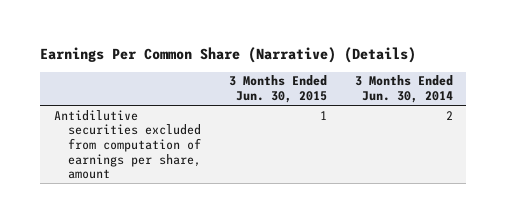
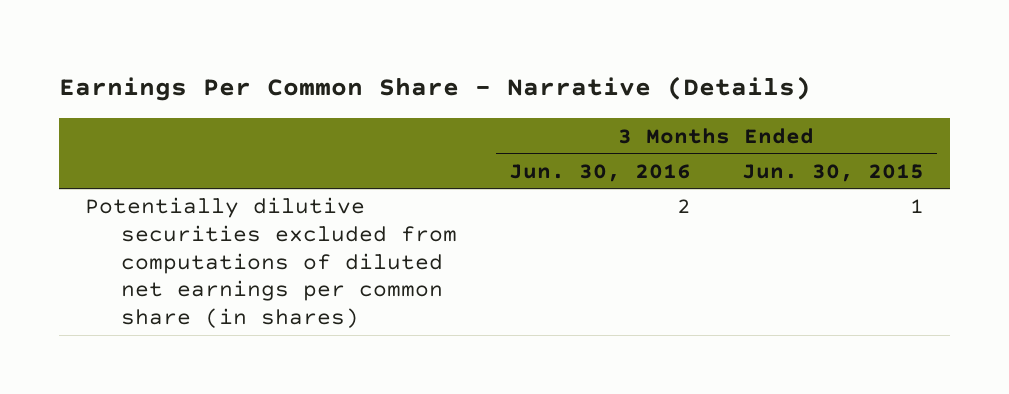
- Earnings Per Common Share (Narrative) (Details)
+ Earnings Per Common Share - Narrative (Details)
- | 3 Months Ended Jun. 30, 2015 | 3 Months Ended Jun. 30, 2014
+ | 3 Months Ended Jun. 30, 2016 | 3 Months Ended Jun. 30, 2015
- Antidilutive securities excluded from computation of earnings per share, amount | 1 | 2
+ Potentially dilutive securities excluded from computations of diluted net earnings per common share (in shares) | 2 | 1

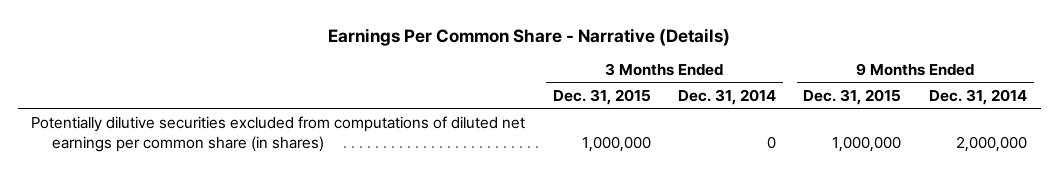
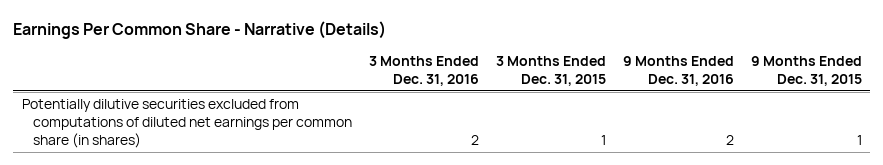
- | 3 Months Ended Dec. 31, 2015 | 3 Months Ended Dec. 31, 2014 | 9 Months Ended Dec. 31, 2015 | 9 Months Ended Dec. 31, 2014
+ | 3 Months Ended Dec. 31, 2016 | 3 Months Ended Dec. 31, 2015 | 9 Months Ended Dec. 31, 2016 | 9 Months Ended Dec. 31, 2015
- Potentially dilutive securities excluded from computations of diluted net earnings per common share (in shares) | 1,000,000 | 0 | 1,000,000 | 2,000,000
+ Potentially dilutive securities excluded from computations of diluted net earnings per common share (in shares) | 2 | 1 | 2 | 1

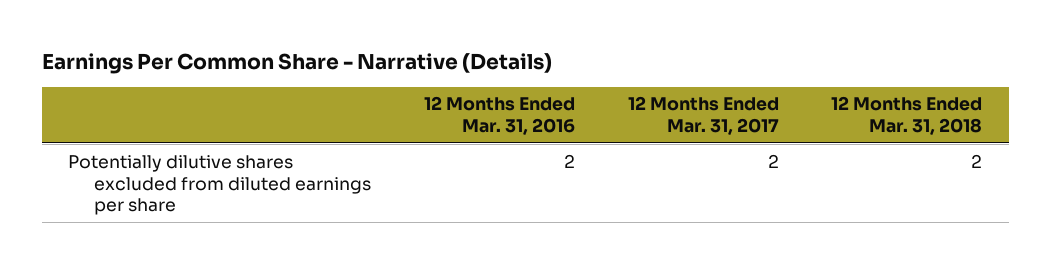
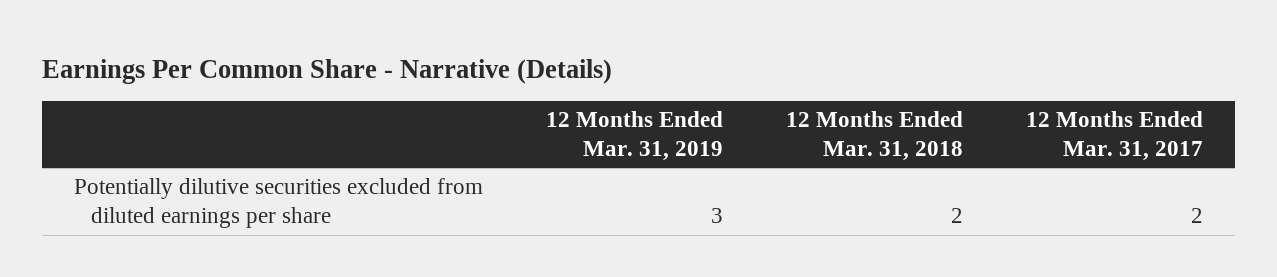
- | 12 Months Ended Mar. 31, 2016 | 12 Months Ended Mar. 31, 2017 | 12 Months Ended Mar. 31, 2018
+ | 12 Months Ended Mar. 31, 2019 | 12 Months Ended Mar. 31, 2018 | 12 Months Ended Mar. 31, 2017
- Potentially dilutive shares excluded from diluted earnings per share | 2 | 2 | 2
+ Potentially dilutive securities excluded from diluted earnings per share | 3 | 2 | 2

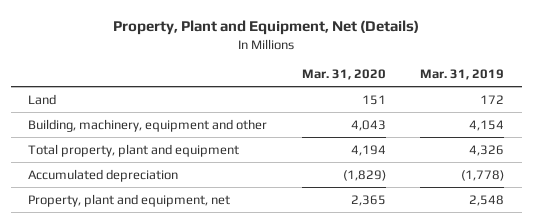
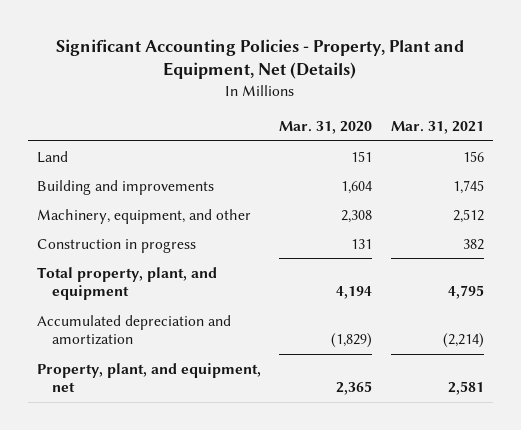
- Property, Plant and Equipment, Net (Details)
+ Significant Accounting Policies - Property, Plant and Equipment, Net (Details)
- | Mar. 31, 2020 | Mar. 31, 2019
+ | Mar. 31, 2020 | Mar. 31, 2021
- Building, machinery, equipment and other | 4,043 | 4,154
- Total property, plant and equipment | 4,194 | 4,326
- Accumulated depreciation | (1,829) | (1,778)
- Property, plant and equipment, net | 2,365 | 2,548
+ Building and improvements | 1,604 | 1,745
+ Machinery, equipment, and other | 2,308 | 2,512
+ Construction in progress | 131 | 382
+ Total property, plant, and equipment | 4,194 | 4,795
+ Accumulated depreciation and amortization | (1,829) | (2,214)
+ Property, plant, and equipment, net | 2,365 | 2,581

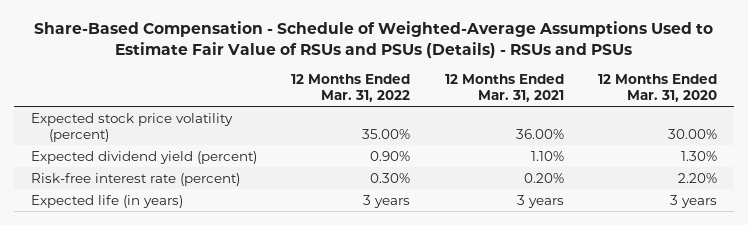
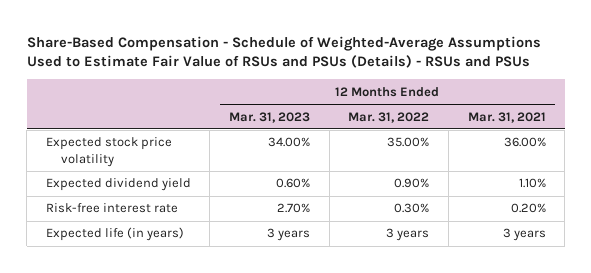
- | 12 Months Ended Mar. 31, 2022 | 12 Months Ended Mar. 31, 2021 | 12 Months Ended Mar. 31, 2020
+ | 12 Months Ended Mar. 31, 2023 | 12 Months Ended Mar. 31, 2022 | 12 Months Ended Mar. 31, 2021
- Expected stock price volatility (percent) | 35.00% | 36.00% | 30.00%
- Expected dividend yield (percent) | 0.90% | 1.10% | 1.30%
- Risk-free interest rate (percent) | 0.30% | 0.20% | 2.20%
+ Expected stock price volatility | 34.00% | 35.00% | 36.00%
+ Expected dividend yield | 0.60% | 0.90% | 1.10%
+ Risk-free interest rate | 2.70% | 0.30% | 0.20%

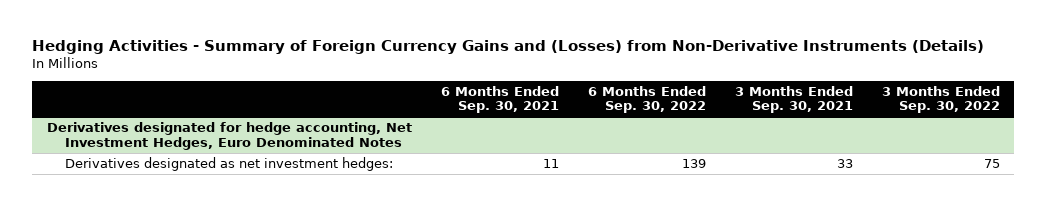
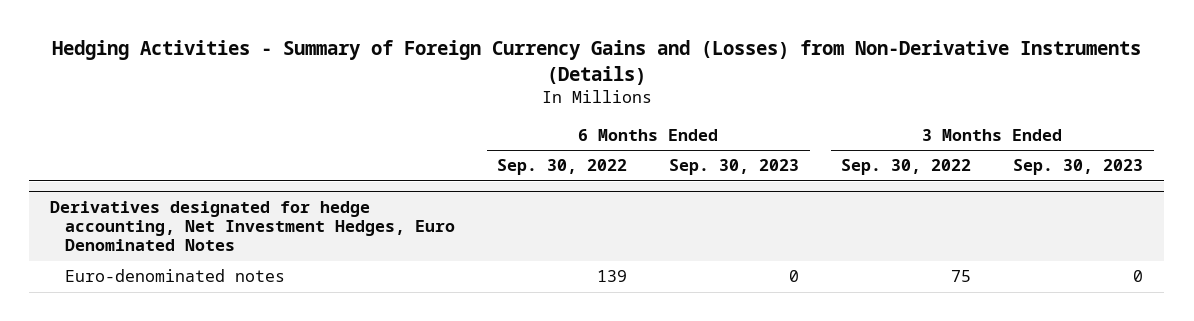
- | 6 Months Ended Sep. 30, 2021 | 6 Months Ended Sep. 30, 2022 | 3 Months Ended Sep. 30, 2021 | 3 Months Ended Sep. 30, 2022
+ | 6 Months Ended Sep. 30, 2022 | 6 Months Ended Sep. 30, 2023 | 3 Months Ended Sep. 30, 2022 | 3 Months Ended Sep. 30, 2023
@ Derivatives designated for hedge accounting, Net Investment Hedges, Euro Denominated Notes
- Derivatives designated as net investment hedges: | 11 | 139 | 33 | 75
+ Euro-denominated notes | 139 | 0 | 75 | 0

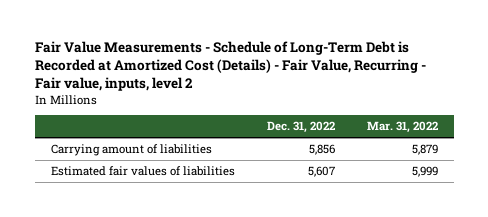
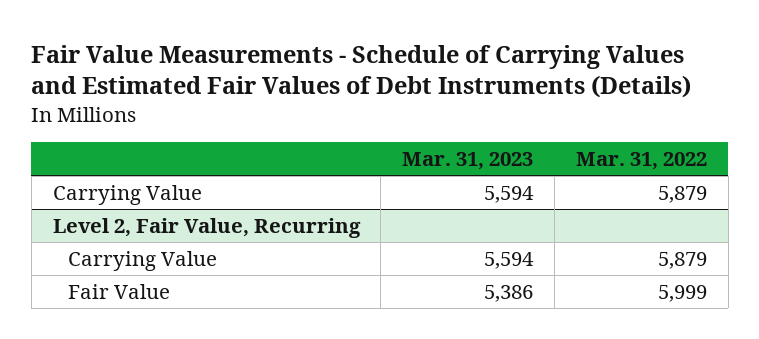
- Fair Value Measurements - Schedule of Long-Term Debt is Recorded at Amortized Cost (Details) - Fair Value, Recurring - Fair value, inputs, level 2
+ Fair Value Measurements - Schedule of Carrying Values and Estimated Fair Values of Debt Instruments (Details)
- | Dec. 31, 2022 | Mar. 31, 2022
+ | Mar. 31, 2023 | Mar. 31, 2022
- Carrying amount of liabilities | 5,856 | 5,879
- Estimated fair values of liabilities | 5,607 | 5,999
+ Carrying Value | 5,594 | 5,879
+ Level 2, Fair Value, Recurring
+ Carrying Value | 5,594 | 5,879
+ Fair Value | 5,386 | 5,999

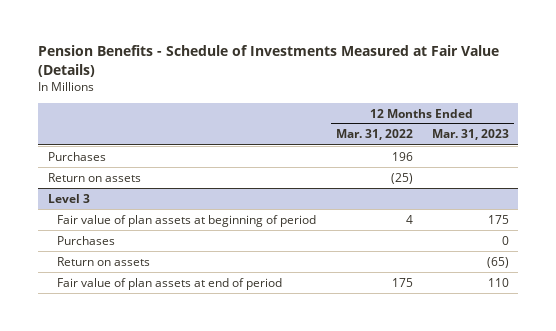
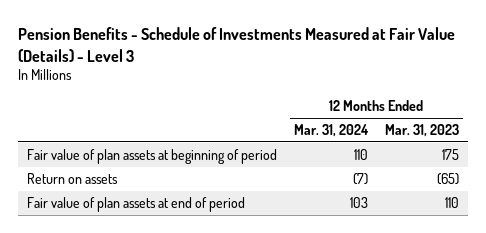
- Pension Benefits - Schedule of Investments Measured at Fair Value (Details)
+ Pension Benefits - Schedule of Investments Measured at Fair Value (Details) - Level 3
- | 12 Months Ended Mar. 31, 2022 | 12 Months Ended Mar. 31, 2023
+ | 12 Months Ended Mar. 31, 2024 | 12 Months Ended Mar. 31, 2023
- Purchases | 196 |
- Return on assets | (25) |
- Level 3
- Purchases | | 0

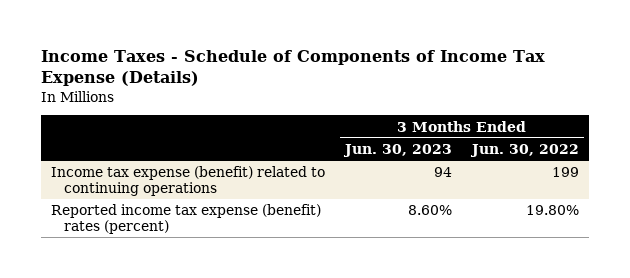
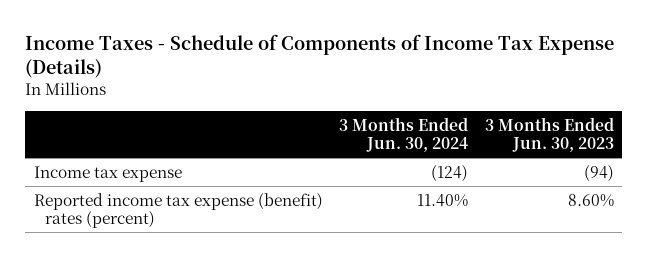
- | 3 Months Ended Jun. 30, 2023 | 3 Months Ended Jun. 30, 2022
+ | 3 Months Ended Jun. 30, 2024 | 3 Months Ended Jun. 30, 2023
- Income tax expense (benefit) related to continuing operations | 94 | 199
+ Income tax expense | (124) | (94)

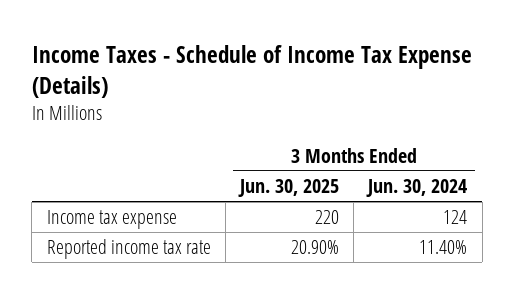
- Income Taxes - Schedule of Components of Income Tax Expense (Details)
+ Income Taxes - Schedule of Income Tax Expense (Details)
- | 3 Months Ended Jun. 30, 2024 | 3 Months Ended Jun. 30, 2023
+ | 3 Months Ended Jun. 30, 2025 | 3 Months Ended Jun. 30, 2024
- Income tax expense | (124) | (94)
- Reported income tax expense (benefit) rates (percent) | 11.40% | 8.60%
+ Income tax expense | 220 | 124
+ Reported income tax rate | 20.90% | 11.40%

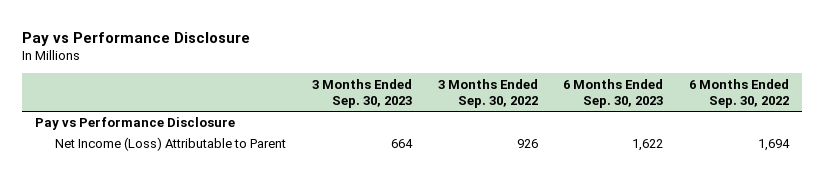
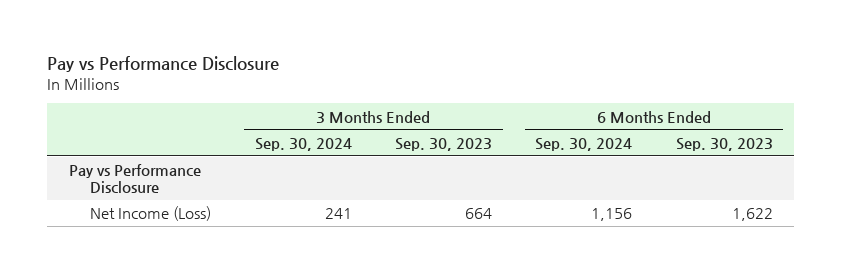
- | 3 Months Ended Sep. 30, 2023 | 3 Months Ended Sep. 30, 2022 | 6 Months Ended Sep. 30, 2023 | 6 Months Ended Sep. 30, 2022
+ | 3 Months Ended Sep. 30, 2024 | 3 Months Ended Sep. 30, 2023 | 6 Months Ended Sep. 30, 2024 | 6 Months Ended Sep. 30, 2023
- Net Income (Loss) Attributable to Parent | 664 | 926 | 1,622 | 1,694
+ Net Income (Loss) | 241 | 664 | 1,156 | 1,622

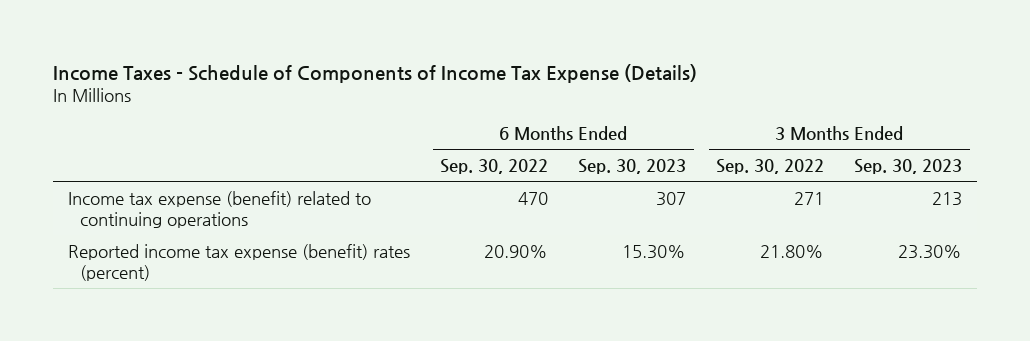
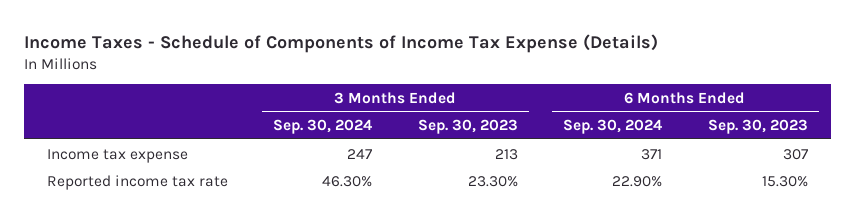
- | 6 Months Ended Sep. 30, 2022 | 6 Months Ended Sep. 30, 2023 | 3 Months Ended Sep. 30, 2022 | 3 Months Ended Sep. 30, 2023
+ | 3 Months Ended Sep. 30, 2024 | 3 Months Ended Sep. 30, 2023 | 6 Months Ended Sep. 30, 2024 | 6 Months Ended Sep. 30, 2023
- Income tax expense (benefit) related to continuing operations | 470 | 307 | 271 | 213
- Reported income tax expense (benefit) rates (percent) | 20.90% | 15.30% | 21.80% | 23.30%
+ Income tax expense | 247 | 213 | 371 | 307
+ Reported income tax rate | 46.30% | 23.30% | 22.90% | 15.30%

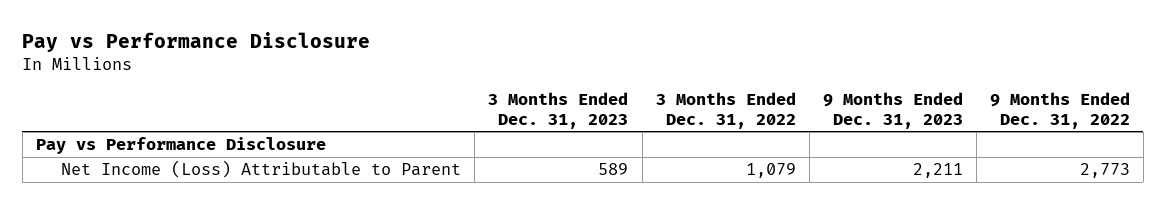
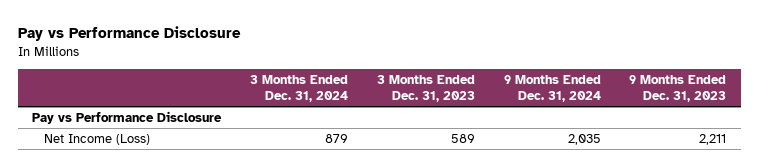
- | 3 Months Ended Dec. 31, 2023 | 3 Months Ended Dec. 31, 2022 | 9 Months Ended Dec. 31, 2023 | 9 Months Ended Dec. 31, 2022
+ | 3 Months Ended Dec. 31, 2024 | 3 Months Ended Dec. 31, 2023 | 9 Months Ended Dec. 31, 2024 | 9 Months Ended Dec. 31, 2023
- Net Income (Loss) Attributable to Parent | 589 | 1,079 | 2,211 | 2,773
+ Net Income (Loss) | 879 | 589 | 2,035 | 2,211

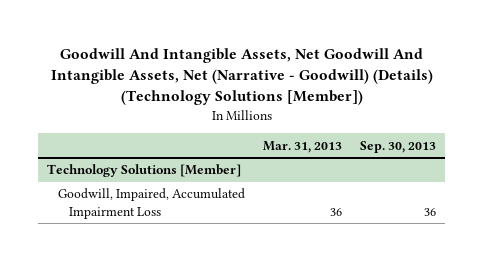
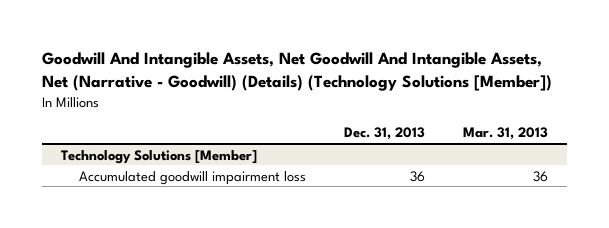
- | Mar. 31, 2013 | Sep. 30, 2013
+ | Dec. 31, 2013 | Mar. 31, 2013
@ Technology Solutions [Member]
- Goodwill, Impaired, Accumulated Impairment Loss | 36 | 36
+ Accumulated goodwill impairment loss | 36 | 36

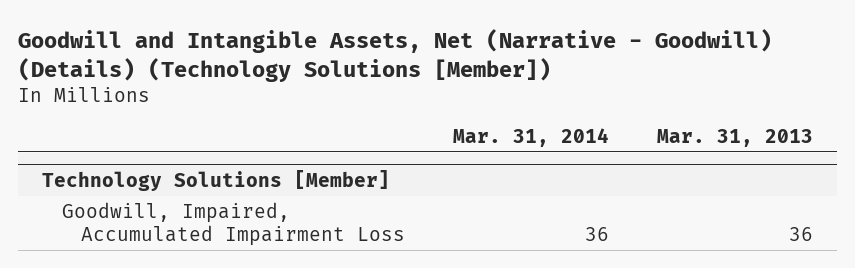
- Goodwill And Intangible Assets, Net Goodwill And Intangible Assets, Net (Narrative - Goodwill) (Details) (Technology Solutions [Member])
+ Goodwill and Intangible Assets, Net (Narrative - Goodwill) (Details) (Technology Solutions [Member])
- | Dec. 31, 2013 | Mar. 31, 2013
+ | Mar. 31, 2014 | Mar. 31, 2013
@ Technology Solutions [Member]
- Accumulated goodwill impairment loss | 36 | 36
+ Goodwill, Impaired, Accumulated Impairment Loss | 36 | 36

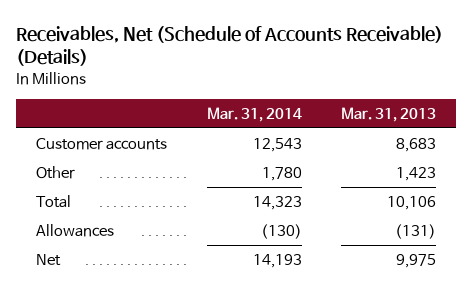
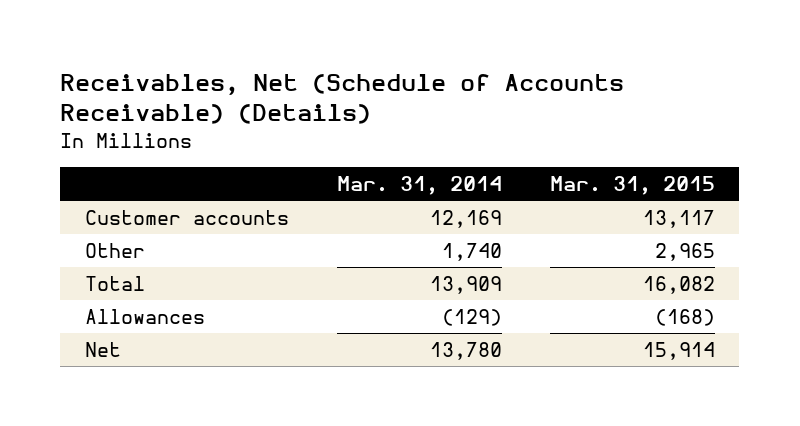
- | Mar. 31, 2014 | Mar. 31, 2013
+ | Mar. 31, 2014 | Mar. 31, 2015
- Customer accounts | 12,543 | 8,683
- Other | 1,780 | 1,423
- Total | 14,323 | 10,106
- Allowances | (130) | (131)
- Net | 14,193 | 9,975
+ Customer accounts | 12,169 | 13,117
+ Other | 1,740 | 2,965
+ Total | 13,909 | 16,082
+ Allowances | (129) | (168)
+ Net | 13,780 | 15,914

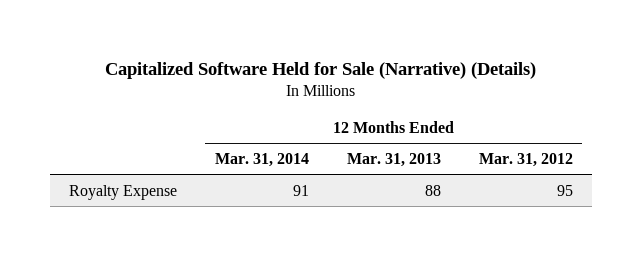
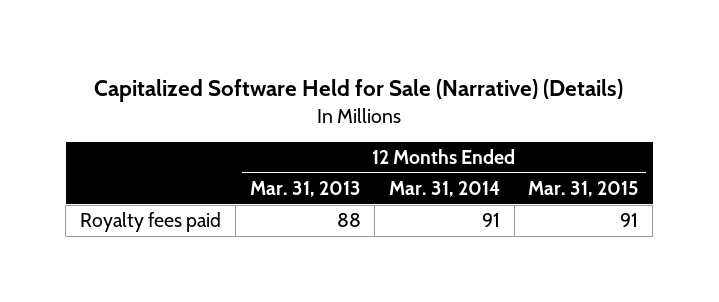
- | 12 Months Ended Mar. 31, 2014 | 12 Months Ended Mar. 31, 2013 | 12 Months Ended Mar. 31, 2012
+ | 12 Months Ended Mar. 31, 2013 | 12 Months Ended Mar. 31, 2014 | 12 Months Ended Mar. 31, 2015
- Royalty Expense | 91 | 88 | 95
+ Royalty fees paid | 88 | 91 | 91

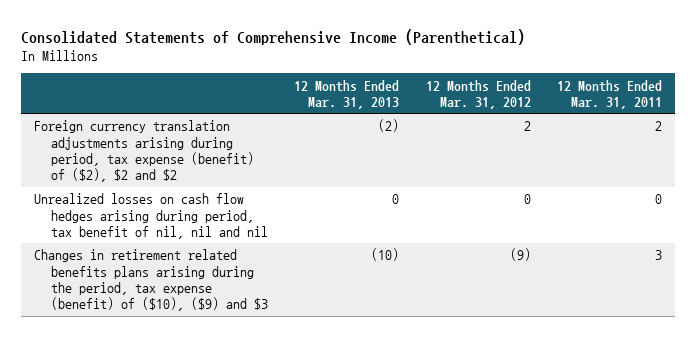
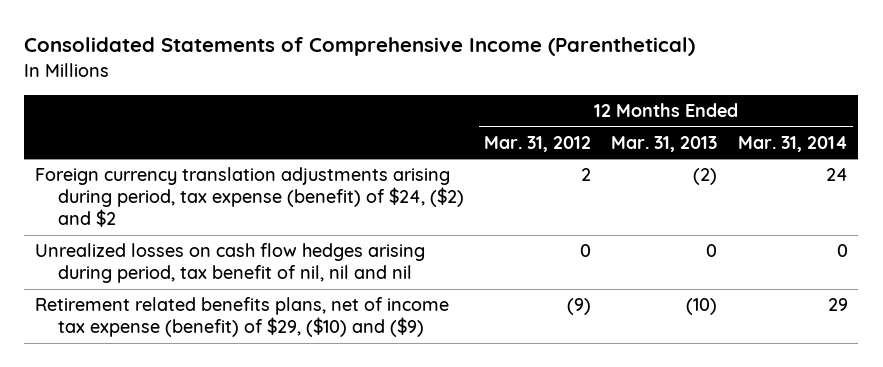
- | 12 Months Ended Mar. 31, 2013 | 12 Months Ended Mar. 31, 2012 | 12 Months Ended Mar. 31, 2011
+ | 12 Months Ended Mar. 31, 2012 | 12 Months Ended Mar. 31, 2013 | 12 Months Ended Mar. 31, 2014
- Foreign currency translation adjustments arising during period, tax expense (benefit) of ($2), $2 and $2 | (2) | 2 | 2
+ Foreign currency translation adjustments arising during period, tax expense (benefit) of $24, ($2) and $2 | 2 | (2) | 24
- Changes in retirement related benefits plans arising during the period, tax expense (benefit) of ($10), ($9) and $3 | (10) | (9) | 3
+ Retirement related benefits plans, net of income tax expense (benefit) of $29, ($10) and ($9) | (9) | (10) | 29

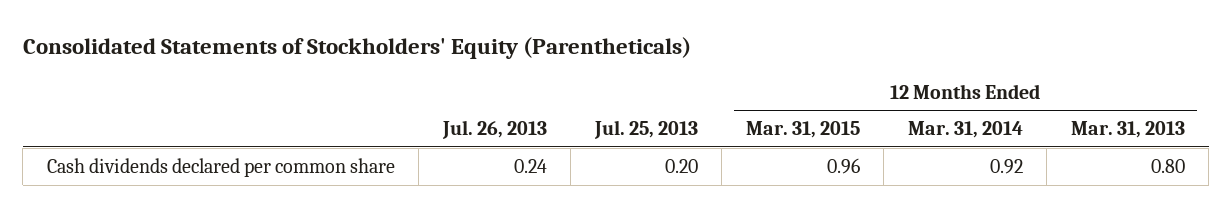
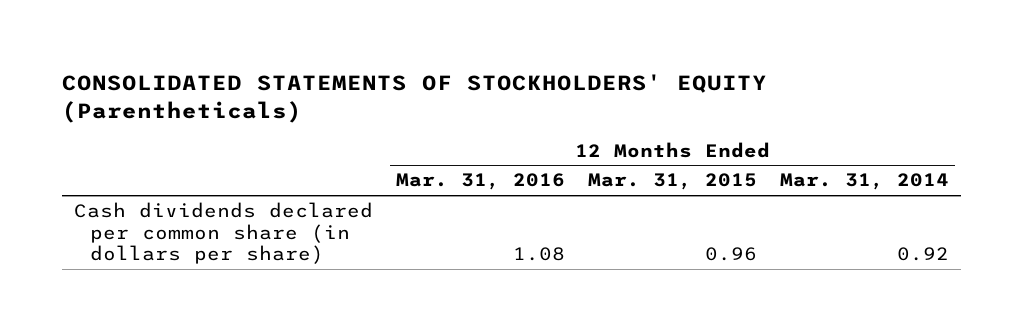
- Consolidated Statements of Stockholders' Equity (Parentheticals)
+ CONSOLIDATED STATEMENTS OF STOCKHOLDERS' EQUITY (Parentheticals)
- | Jul. 26, 2013 | Jul. 25, 2013 | 12 Months Ended Mar. 31, 2015 | 12 Months Ended Mar. 31, 2014 | 12 Months Ended Mar. 31, 2013
+ | 12 Months Ended Mar. 31, 2016 | 12 Months Ended Mar. 31, 2015 | 12 Months Ended Mar. 31, 2014
- Cash dividends declared per common share | 0.24 | 0.20 | 0.96 | 0.92 | 0.80
+ Cash dividends declared per common share (in dollars per share) | 1.08 | 0.96 | 0.92

